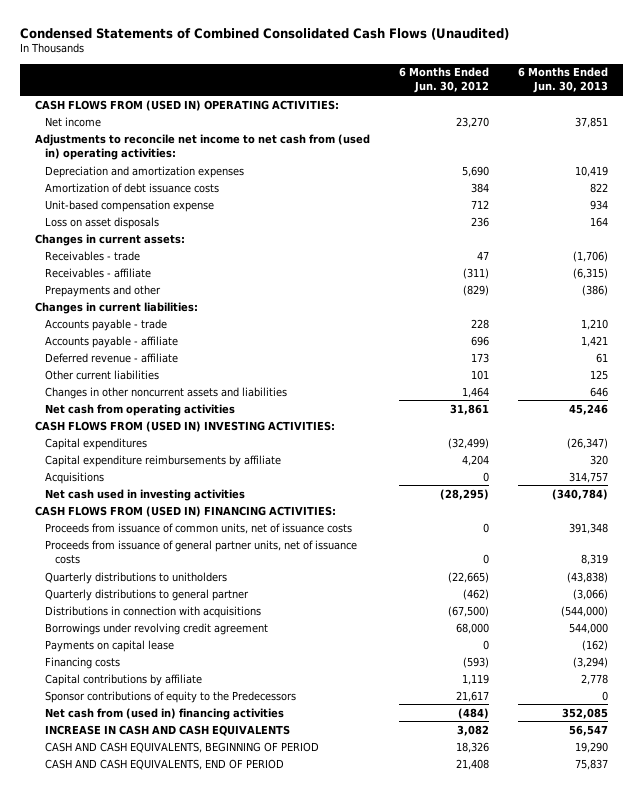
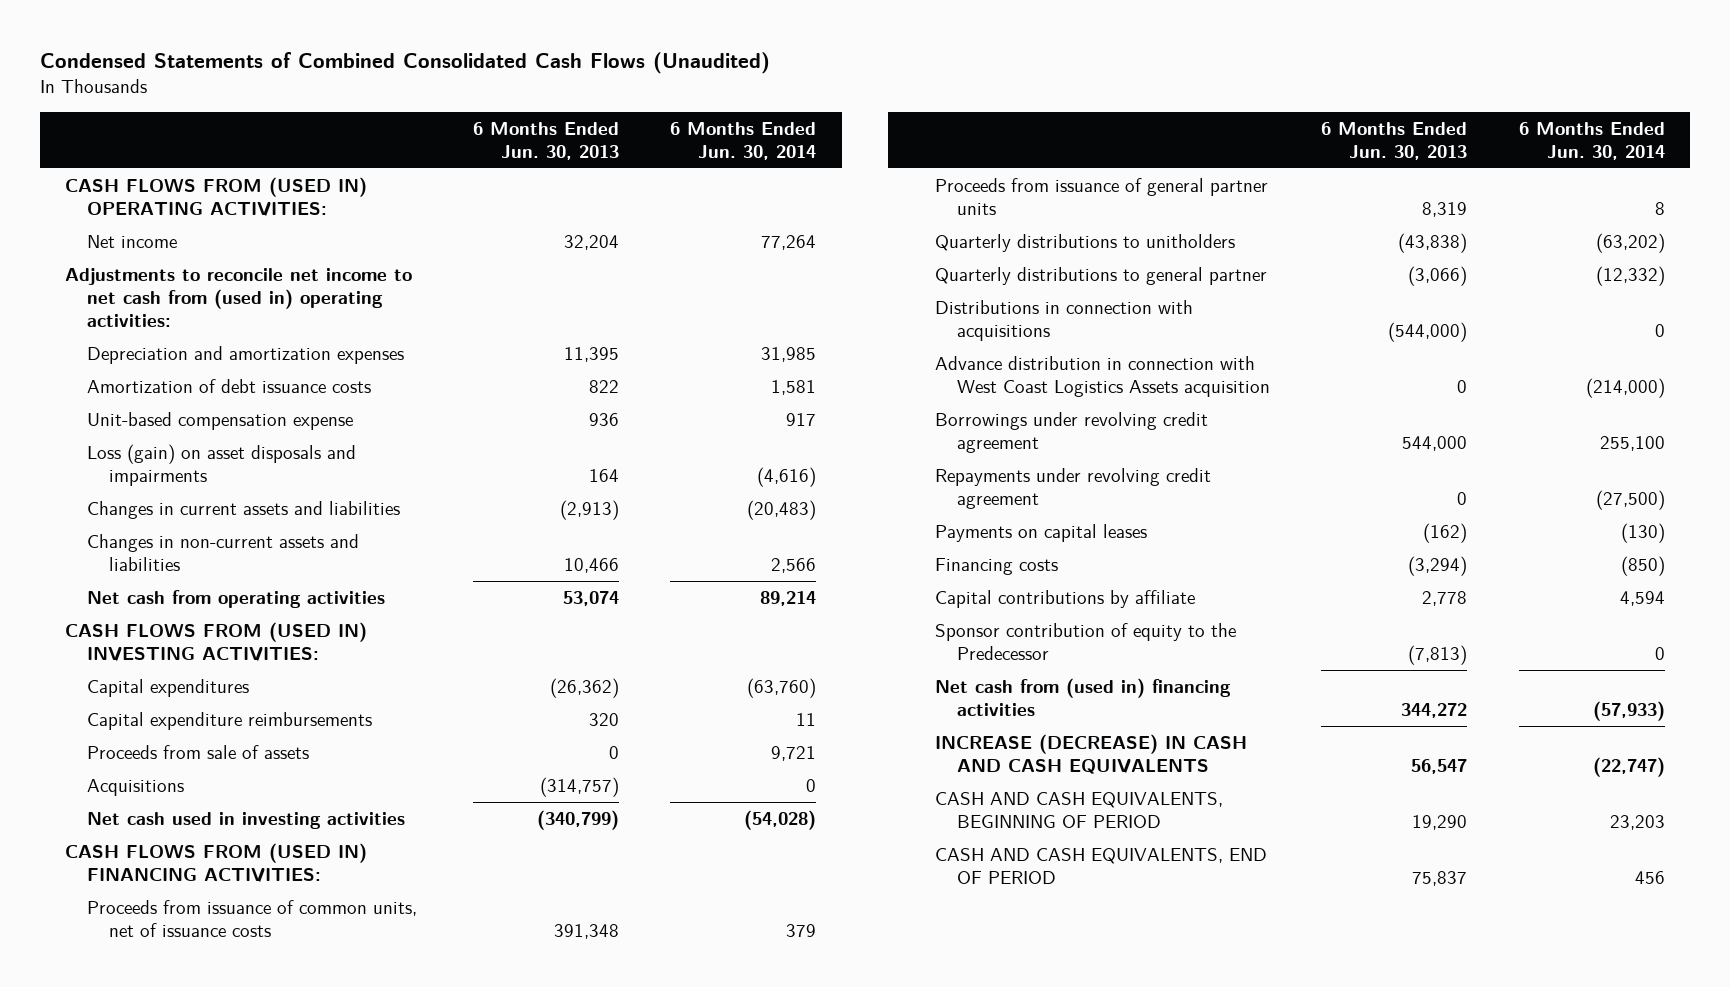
- | 6 Months Ended Jun. 30, 2012 | 6 Months Ended Jun. 30, 2013
+ | 6 Months Ended Jun. 30, 2013 | 6 Months Ended Jun. 30, 2014
- Net income | 23,270 | 37,851
+ Net income | 32,204 | 77,264
- Depreciation and amortization expenses | 5,690 | 10,419
+ Depreciation and amortization expenses | 11,395 | 31,985
- Unit-based compensation expense | 712 | 934
- Loss on asset disposals | 236 | 164
- Changes in current assets:
- Receivables - trade | 47 | (1,706)
- Receivables - affiliate | (311) | (6,315)
- Prepayments and other | (829) | (386)
- Changes in current liabilities:
- Accounts payable - trade | 228 | 1,210
- Accounts payable - affiliate | 696 | 1,421
- Deferred revenue - affiliate | 173 | 61
- Other current liabilities | 101 | 125
- Changes in other noncurrent assets and liabilities | 1,464 | 646
- Net cash from operating activities | 31,861 | 45,246
+ Unit-based compensation expense | 936 | 917
+ Loss (gain) on asset disposals and impairments | 164 | (4,616)
+ Changes in current assets and liabilities | (2,913) | (20,483)
+ Changes in non-current assets and liabilities | 10,466 | 2,566
+ Net cash from operating activities | 53,074 | 89,214
- Capital expenditures | (32,499) | (26,347)
- Capital expenditure reimbursements by affiliate | 4,204 | 320
- Acquisitions | 0 | 314,757
- Net cash used in investing activities | (28,295) | (340,784)
+ Capital expenditures | (26,362) | (63,760)
+ Capital expenditure reimbursements | 320 | 11
+ Proceeds from sale of assets | 0 | 9,721
+ Acquisitions | (314,757) | 0
+ Net cash used in investing activities | (340,799) | (54,028)
- Proceeds from issuance of general partner units, net of issuance costs | 0 | 8,319
+ Proceeds from issuance of general partner units | 8,319 | 8
+ Advance distribution in connection with West Coast Logistics Assets acquisition | 0 | (214,000)
- Payments on capital lease | 0 | (162)
+ Repayments under revolving credit agreement | 0 | (27,500)
+ Payments on capital leases | (162) | (130)
- Sponsor contributions of equity to the Predecessors | 21,617 | 0
- Net cash from (used in) financing activities | (484) | 352,085
- INCREASE IN CASH AND CASH EQUIVALENTS | 3,082 | 56,547
+ Sponsor contribution of equity to the Predecessor | (7,813) | 0
+ Net cash from (used in) financing activities | 344,272 | (57,933)
+ INCREASE (DECREASE) IN CASH AND CASH EQUIVALENTS | 56,547 | (22,747)

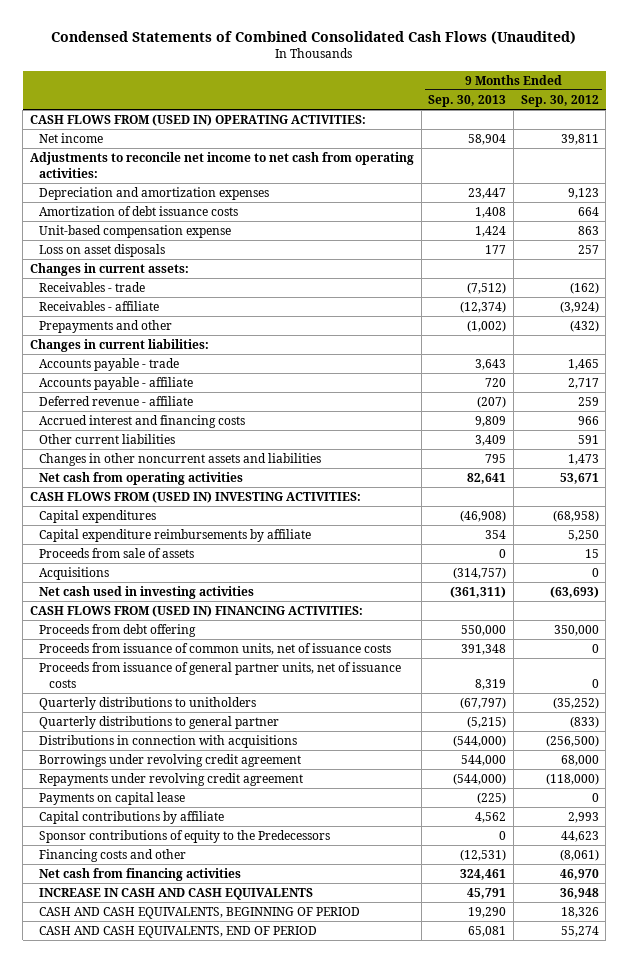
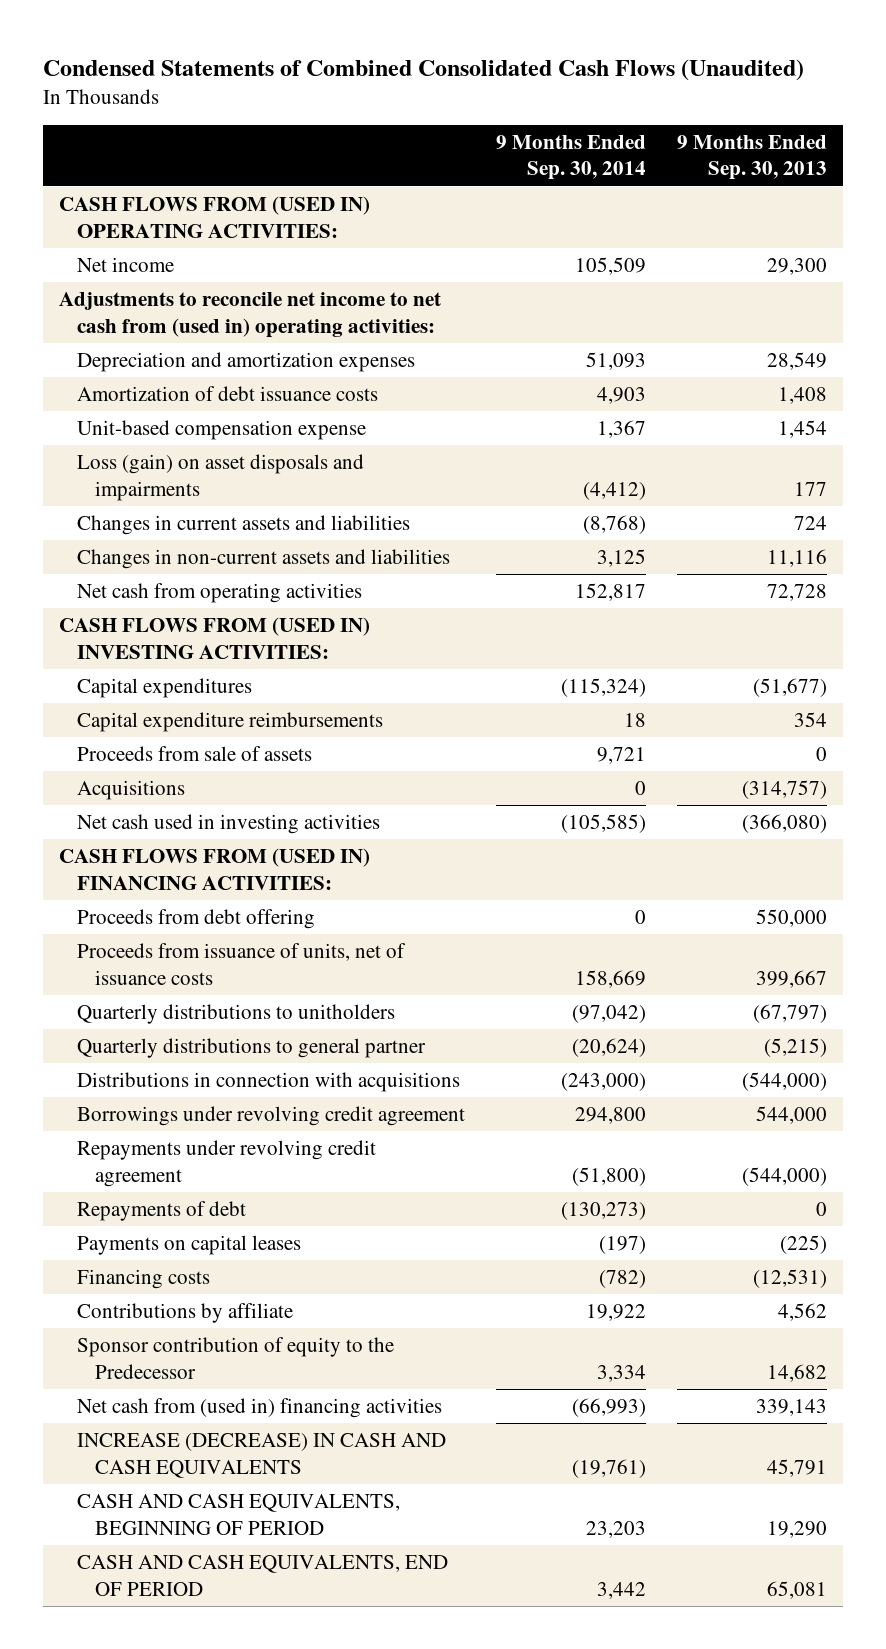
- | 9 Months Ended Sep. 30, 2013 | 9 Months Ended Sep. 30, 2012
+ | 9 Months Ended Sep. 30, 2014 | 9 Months Ended Sep. 30, 2013
- Net income | 58,904 | 39,811
- Adjustments to reconcile net income to net cash from operating activities:
- Depreciation and amortization expenses | 23,447 | 9,123
+ Net income | 105,509 | 29,300
+ Adjustments to reconcile net income to net cash from (used in) operating activities:
+ Depreciation and amortization expenses | 51,093 | 28,549
- Unit-based compensation expense | 1,424 | 863
- Loss on asset disposals | 177 | 257
- Changes in current assets:
- Receivables - trade | (7,512) | (162)
- Receivables - affiliate | (12,374) | (3,924)
- Prepayments and other | (1,002) | (432)
- Changes in current liabilities:
- Accounts payable - trade | 3,643 | 1,465
- Accounts payable - affiliate | 720 | 2,717
- Deferred revenue - affiliate | (207) | 259
- Accrued interest and financing costs | 9,809 | 966
- Other current liabilities | 3,409 | 591
- Changes in other noncurrent assets and liabilities | 795 | 1,473
- Net cash from operating activities | 82,641 | 53,671
+ Unit-based compensation expense | 1,367 | 1,454
+ Loss (gain) on asset disposals and impairments | (4,412) | 177
+ Changes in current assets and liabilities | (8,768) | 724
+ Changes in non-current assets and liabilities | 3,125 | 11,116
+ Net cash from operating activities | 152,817 | 72,728
- Capital expenditures | (46,908) | (68,958)
- Capital expenditure reimbursements by affiliate | 354 | 5,250
+ Capital expenditures | (115,324) | (51,677)
+ Capital expenditure reimbursements | 18 | 354
- Net cash used in investing activities | (361,311) | (63,693)
+ Net cash used in investing activities | (105,585) | (366,080)
- Proceeds from issuance of common units, net of issuance costs | 391,348 | 0
- Proceeds from issuance of general partner units, net of issuance costs | 8,319 | 0
+ Proceeds from issuance of units, net of issuance costs | 158,669 | 399,667
- Payments on capital lease | (225) | 0
- Capital contributions by affiliate | 4,562 | 2,993
- Sponsor contributions of equity to the Predecessors | 0 | 44,623
- Financing costs and other | (12,531) | (8,061)
- Net cash from financing activities | 324,461 | 46,970
- INCREASE IN CASH AND CASH EQUIVALENTS | 45,791 | 36,948
+ Repayments of debt | (130,273) | 0
+ Payments on capital leases | (197) | (225)
+ Financing costs | (782) | (12,531)
+ Contributions by affiliate | 19,922 | 4,562
+ Sponsor contribution of equity to the Predecessor | 3,334 | 14,682
+ Net cash from (used in) financing activities | (66,993) | 339,143
+ INCREASE (DECREASE) IN CASH AND CASH EQUIVALENTS | (19,761) | 45,791

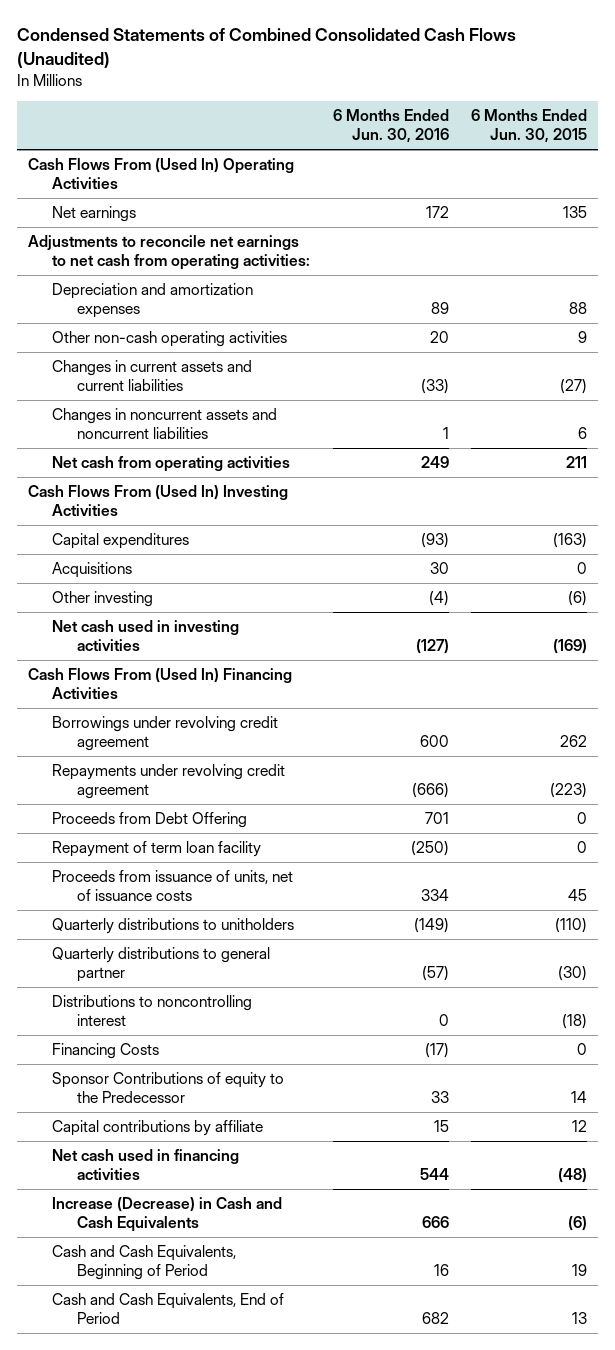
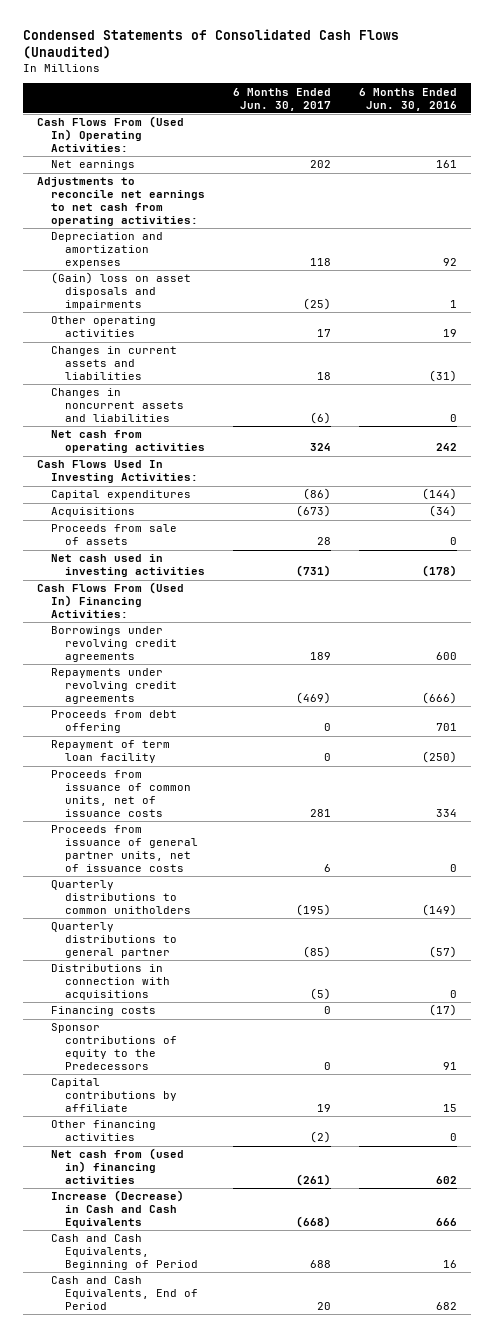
- Condensed Statements of Combined Consolidated Cash Flows (Unaudited)
+ Condensed Statements of Consolidated Cash Flows (Unaudited)
- | 6 Months Ended Jun. 30, 2016 | 6 Months Ended Jun. 30, 2015
+ | 6 Months Ended Jun. 30, 2017 | 6 Months Ended Jun. 30, 2016
- Cash Flows From (Used In) Operating Activities
- Net earnings | 172 | 135
+ Cash Flows From (Used In) Operating Activities:
+ Net earnings | 202 | 161
- Depreciation and amortization expenses | 89 | 88
- Other non-cash operating activities | 20 | 9
- Changes in current assets and current liabilities | (33) | (27)
- Changes in noncurrent assets and noncurrent liabilities | 1 | 6
- Net cash from operating activities | 249 | 211
- Cash Flows From (Used In) Investing Activities
- Capital expenditures | (93) | (163)
- Acquisitions | 30 | 0
- Other investing | (4) | (6)
- Net cash used in investing activities | (127) | (169)
- Cash Flows From (Used In) Financing Activities
- Borrowings under revolving credit agreement | 600 | 262
- Repayments under revolving credit agreement | (666) | (223)
- Proceeds from Debt Offering | 701 | 0
+ Depreciation and amortization expenses | 118 | 92
+ (Gain) loss on asset disposals and impairments | (25) | 1
+ Other operating activities | 17 | 19
+ Changes in current assets and liabilities | 18 | (31)
+ Changes in noncurrent assets and liabilities | (6) | 0
+ Net cash from operating activities | 324 | 242
+ Cash Flows Used In Investing Activities:
+ Capital expenditures | (86) | (144)
+ Acquisitions | (673) | (34)
+ Proceeds from sale of assets | 28 | 0
+ Net cash used in investing activities | (731) | (178)
+ Cash Flows From (Used In) Financing Activities:
+ Borrowings under revolving credit agreements | 189 | 600
+ Repayments under revolving credit agreements | (469) | (666)
+ Proceeds from debt offering | 0 | 701
- Proceeds from issuance of units, net of issuance costs | 334 | 45
- Quarterly distributions to unitholders | (149) | (110)
+ Proceeds from issuance of common units, net of issuance costs | 281 | 334
+ Proceeds from issuance of general partner units, net of issuance costs | 6 | 0
+ Quarterly distributions to common unitholders | (195) | (149)
- Distributions to noncontrolling interest | 0 | (18)
- Financing Costs | (17) | 0
- Sponsor Contributions of equity to the Predecessor | 33 | 14
+ Distributions in connection with acquisitions | (5) | 0
+ Financing costs | 0 | (17)
+ Sponsor contributions of equity to the Predecessors | 0 | 91
- Net cash used in financing activities | 544 | (48)
+ Other financing activities | (2) | 0
+ Net cash from (used in) financing activities | (261) | 602

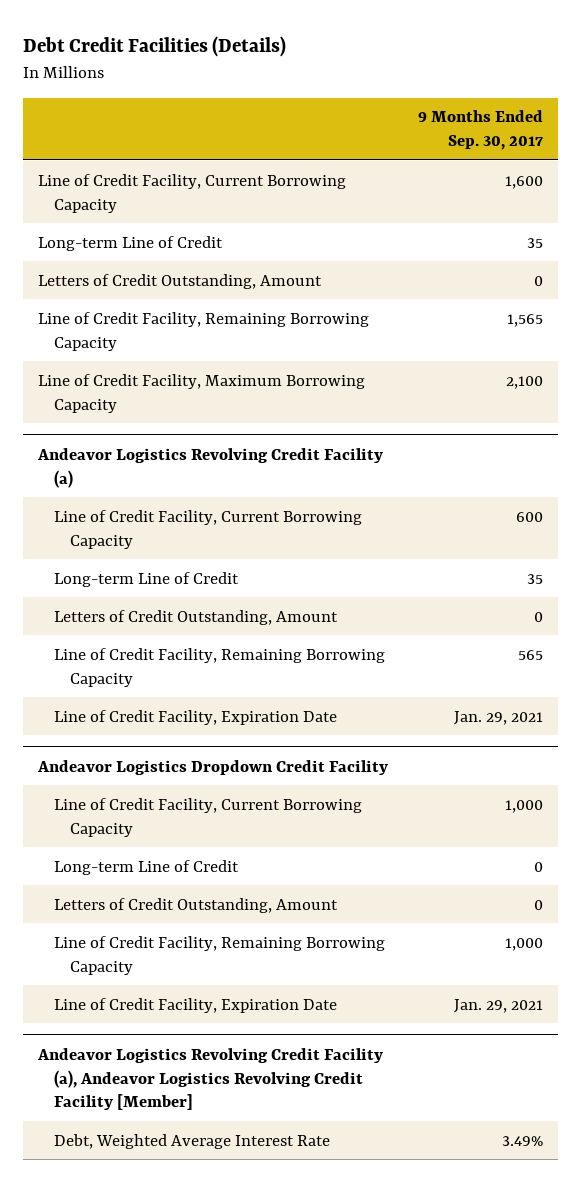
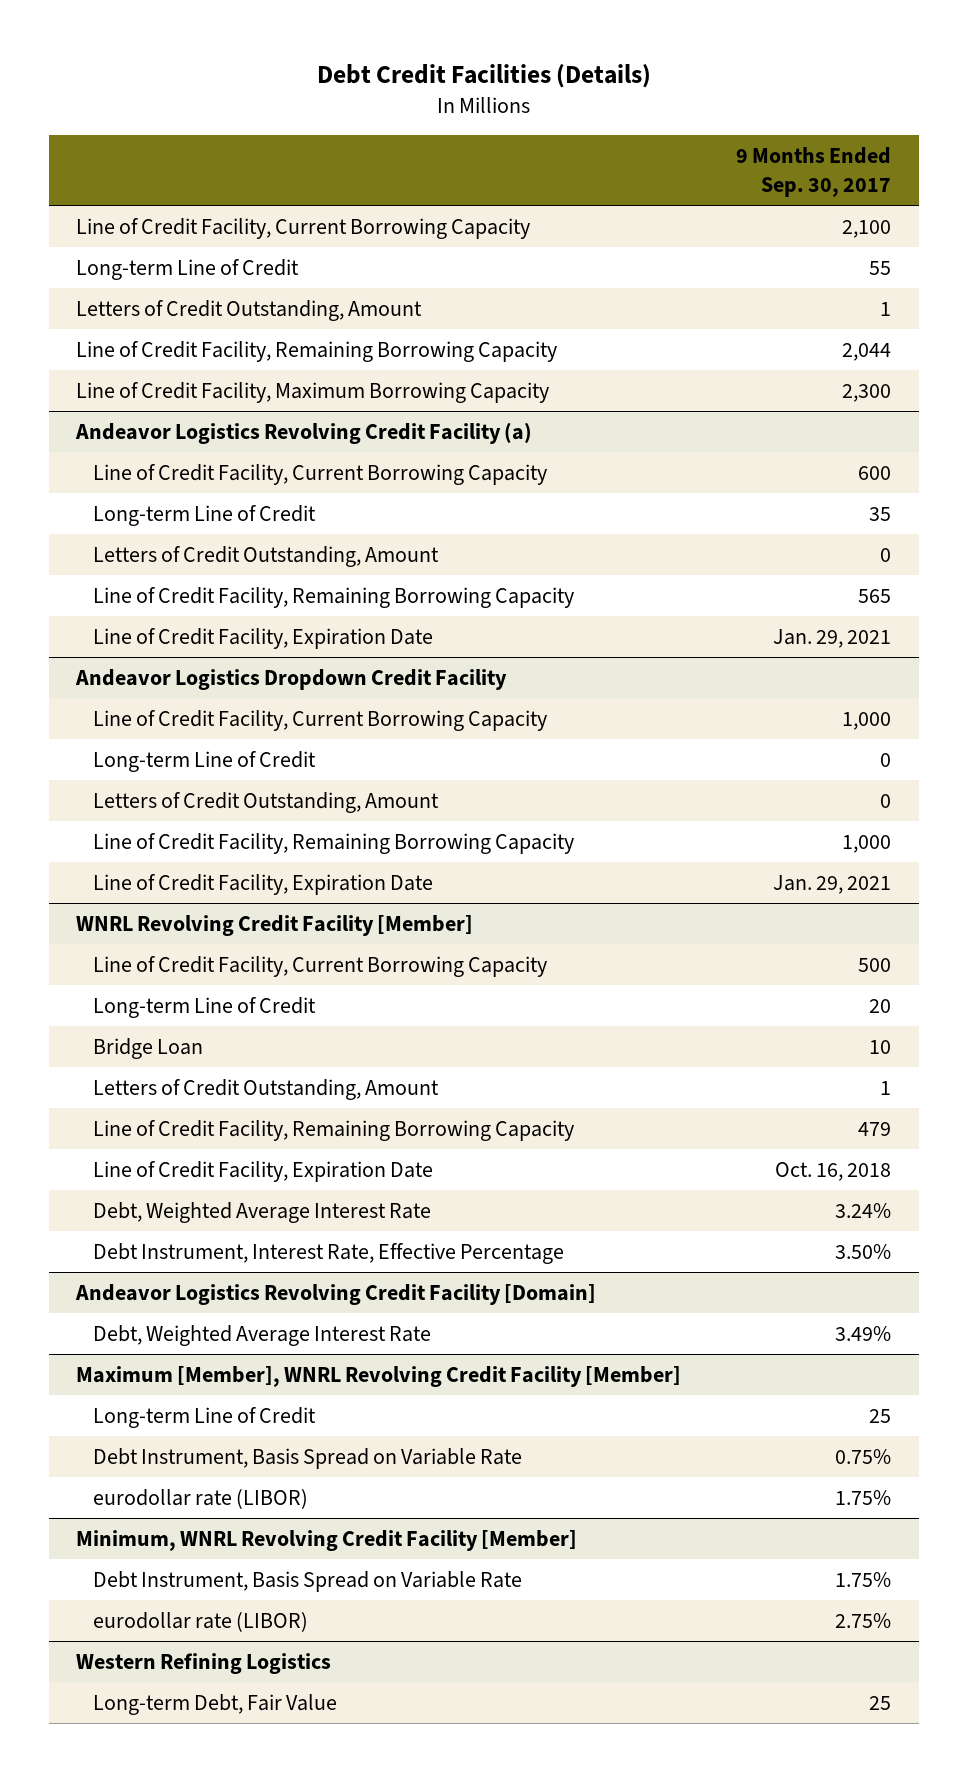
- Line of Credit Facility, Current Borrowing Capacity | 1,600
- Long-term Line of Credit | 35
- Letters of Credit Outstanding, Amount | 0
- Line of Credit Facility, Remaining Borrowing Capacity | 1,565
- Line of Credit Facility, Maximum Borrowing Capacity | 2,100
+ Line of Credit Facility, Current Borrowing Capacity | 2,100
+ Long-term Line of Credit | 55
+ Letters of Credit Outstanding, Amount | 1
+ Line of Credit Facility, Remaining Borrowing Capacity | 2,044
+ Line of Credit Facility, Maximum Borrowing Capacity | 2,300
- Andeavor Logistics Revolving Credit Facility (a), Andeavor Logistics Revolving Credit Facility [Member]
+ WNRL Revolving Credit Facility [Member]
+ Line of Credit Facility, Current Borrowing Capacity | 500
+ Long-term Line of Credit | 20
+ Bridge Loan | 10
+ Letters of Credit Outstanding, Amount | 1
+ Line of Credit Facility, Remaining Borrowing Capacity | 479
+ Line of Credit Facility, Expiration Date | Oct. 16, 2018
+ Debt, Weighted Average Interest Rate | 3.24%
+ Debt Instrument, Interest Rate, Effective Percentage | 3.50%
+ Andeavor Logistics Revolving Credit Facility [Domain]
+ Maximum [Member], WNRL Revolving Credit Facility [Member]
+ Long-term Line of Credit | 25
+ Debt Instrument, Basis Spread on Variable Rate | 0.75%
+ eurodollar rate (LIBOR) | 1.75%
+ Minimum, WNRL Revolving Credit Facility [Member]
+ Debt Instrument, Basis Spread on Variable Rate | 1.75%
+ eurodollar rate (LIBOR) | 2.75%
+ Western Refining Logistics
+ Long-term Debt, Fair Value | 25

